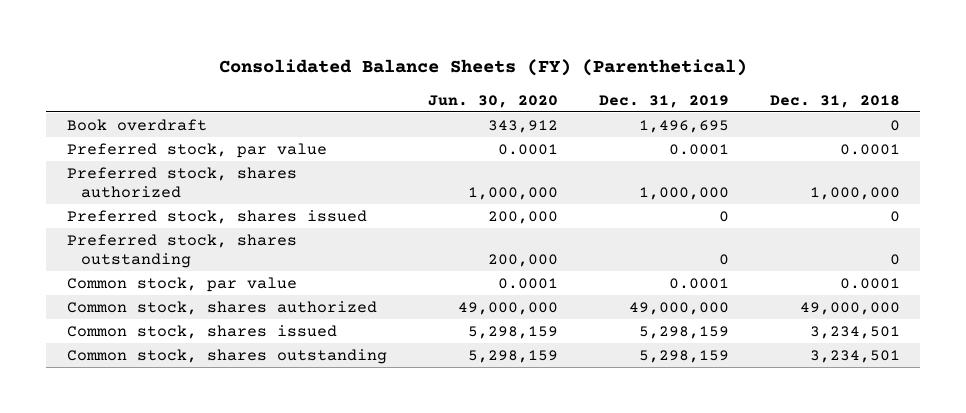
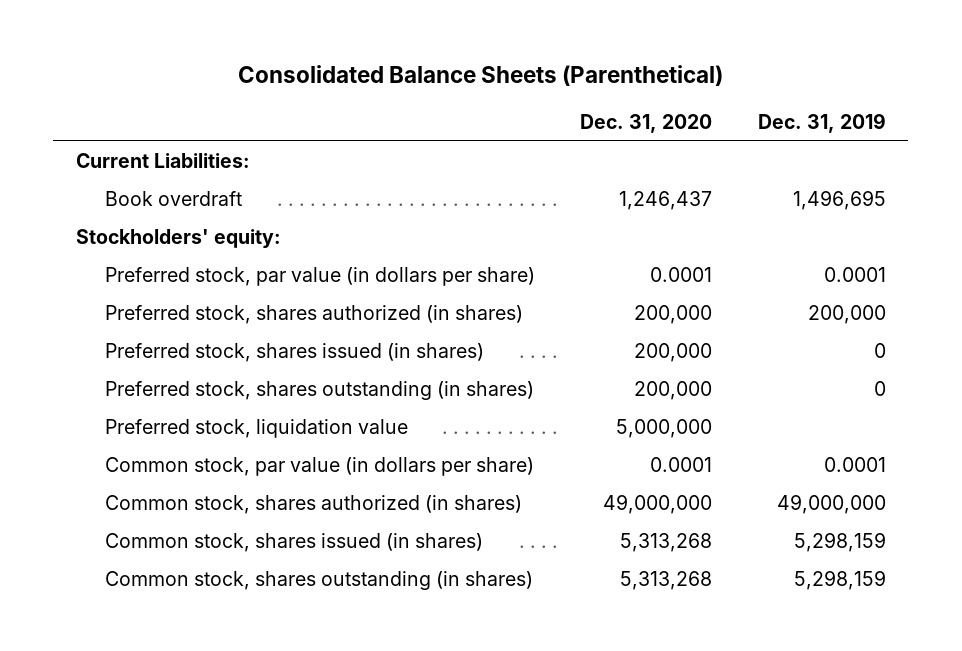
- Consolidated Balance Sheets (FY) (Parenthetical)
+ Consolidated Balance Sheets (Parenthetical)
- | Jun. 30, 2020 | Dec. 31, 2019 | Dec. 31, 2018
+ | Dec. 31, 2020 | Dec. 31, 2019
+ Current Liabilities:
- Preferred stock, par value | 0.0001 | 0.0001 | 0.0001
- Preferred stock, shares authorized | 1,000,000 | 1,000,000 | 1,000,000
- Preferred stock, shares issued | 200,000 | 0 | 0
- Preferred stock, shares outstanding | 200,000 | 0 | 0
- Common stock, par value | 0.0001 | 0.0001 | 0.0001
- Common stock, shares authorized | 49,000,000 | 49,000,000 | 49,000,000
- Common stock, shares issued | 5,298,159 | 5,298,159 | 3,234,501
- Common stock, shares outstanding | 5,298,159 | 5,298,159 | 3,234,501
+ Stockholders' equity:
+ Preferred stock, par value (in dollars per share) | 0.0001 | 0.0001
+ Preferred stock, shares authorized (in shares) | 200,000 | 200,000
+ Preferred stock, shares issued (in shares) | 200,000 | 0
+ Preferred stock, shares outstanding (in shares) | 200,000 | 0
+ Preferred stock, liquidation value | 5,000,000 |
+ Common stock, par value (in dollars per share) | 0.0001 | 0.0001
+ Common stock, shares authorized (in shares) | 49,000,000 | 49,000,000
+ Common stock, shares issued (in shares) | 5,313,268 | 5,298,159
+ Common stock, shares outstanding (in shares) | 5,313,268 | 5,298,159

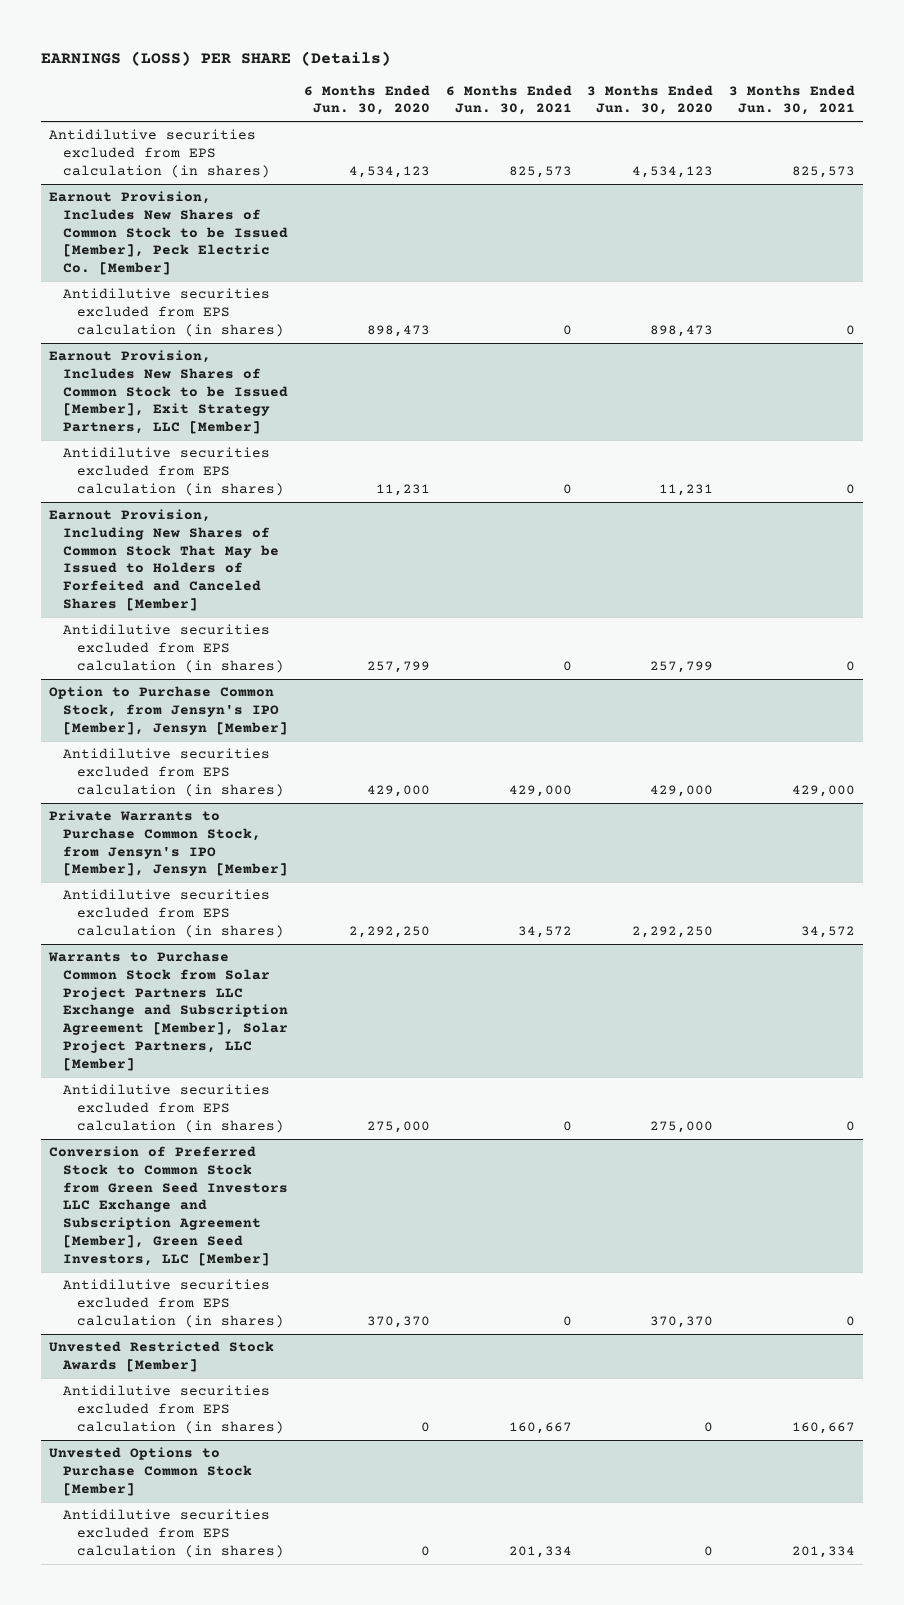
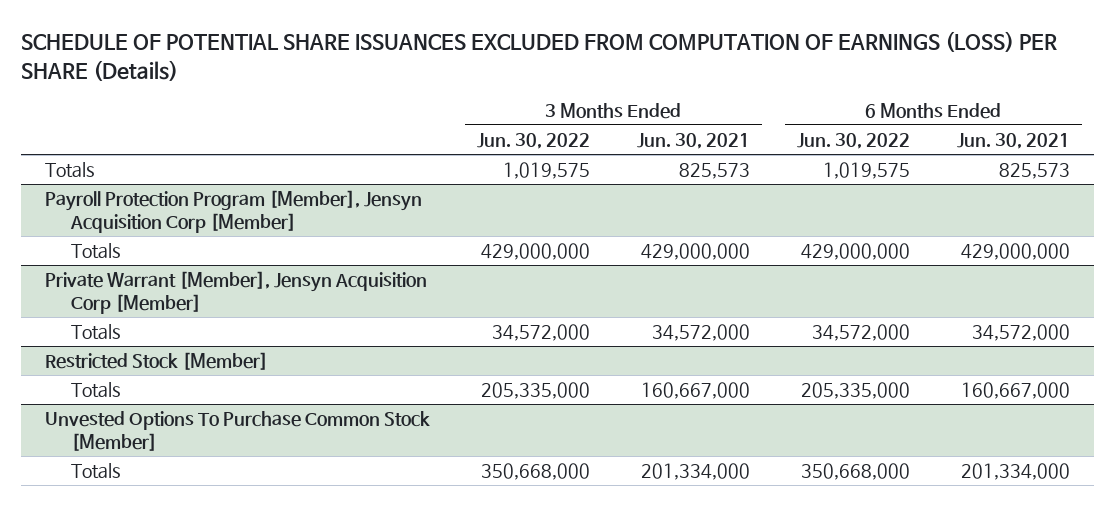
- EARNINGS (LOSS) PER SHARE (Details)
+ SCHEDULE OF POTENTIAL SHARE ISSUANCES EXCLUDED FROM COMPUTATION OF EARNINGS (LOSS) PER SHARE (Details)
- | 6 Months Ended Jun. 30, 2020 | 6 Months Ended Jun. 30, 2021 | 3 Months Ended Jun. 30, 2020 | 3 Months Ended Jun. 30, 2021
+ | 3 Months Ended Jun. 30, 2022 | 3 Months Ended Jun. 30, 2021 | 6 Months Ended Jun. 30, 2022 | 6 Months Ended Jun. 30, 2021
- Antidilutive securities excluded from EPS calculation (in shares) | 4,534,123 | 825,573 | 4,534,123 | 825,573
- Earnout Provision, Includes New Shares of Common Stock to be Issued [Member], Peck Electric Co. [Member]
- Antidilutive securities excluded from EPS calculation (in shares) | 898,473 | 0 | 898,473 | 0
- Earnout Provision, Includes New Shares of Common Stock to be Issued [Member], Exit Strategy Partners, LLC [Member]
- Antidilutive securities excluded from EPS calculation (in shares) | 11,231 | 0 | 11,231 | 0
- Earnout Provision, Including New Shares of Common Stock That May be Issued to Holders of Forfeited and Canceled Shares [Member]
- Antidilutive securities excluded from EPS calculation (in shares) | 257,799 | 0 | 257,799 | 0
- Option to Purchase Common Stock, from Jensyn's IPO [Member], Jensyn [Member]
- Antidilutive securities excluded from EPS calculation (in shares) | 429,000 | 429,000 | 429,000 | 429,000
- Private Warrants to Purchase Common Stock, from Jensyn's IPO [Member], Jensyn [Member]
- Antidilutive securities excluded from EPS calculation (in shares) | 2,292,250 | 34,572 | 2,292,250 | 34,572
- Warrants to Purchase Common Stock from Solar Project Partners LLC Exchange and Subscription Agreement [Member], Solar Project Partners, LLC [Member]
- Antidilutive securities excluded from EPS calculation (in shares) | 275,000 | 0 | 275,000 | 0
- Conversion of Preferred Stock to Common Stock from Green Seed Investors LLC Exchange and Subscription Agreement [Member], Green Seed Investors, LLC [Member]
- Antidilutive securities excluded from EPS calculation (in shares) | 370,370 | 0 | 370,370 | 0
- Unvested Restricted Stock Awards [Member]
- Antidilutive securities excluded from EPS calculation (in shares) | 0 | 160,667 | 0 | 160,667
- Unvested Options to Purchase Common Stock [Member]
- Antidilutive securities excluded from EPS calculation (in shares) | 0 | 201,334 | 0 | 201,334
+ Totals | 1,019,575 | 825,573 | 1,019,575 | 825,573
+ Payroll Protection Program [Member], Jensyn Acquisition Corp [Member]
+ Totals | 429,000,000 | 429,000,000 | 429,000,000 | 429,000,000
+ Private Warrant [Member], Jensyn Acquisition Corp [Member]
+ Totals | 34,572,000 | 34,572,000 | 34,572,000 | 34,572,000
+ Restricted Stock [Member]
+ Totals | 205,335,000 | 160,667,000 | 205,335,000 | 160,667,000
+ Unvested Options To Purchase Common Stock [Member]
+ Totals | 350,668,000 | 201,334,000 | 350,668,000 | 201,334,000

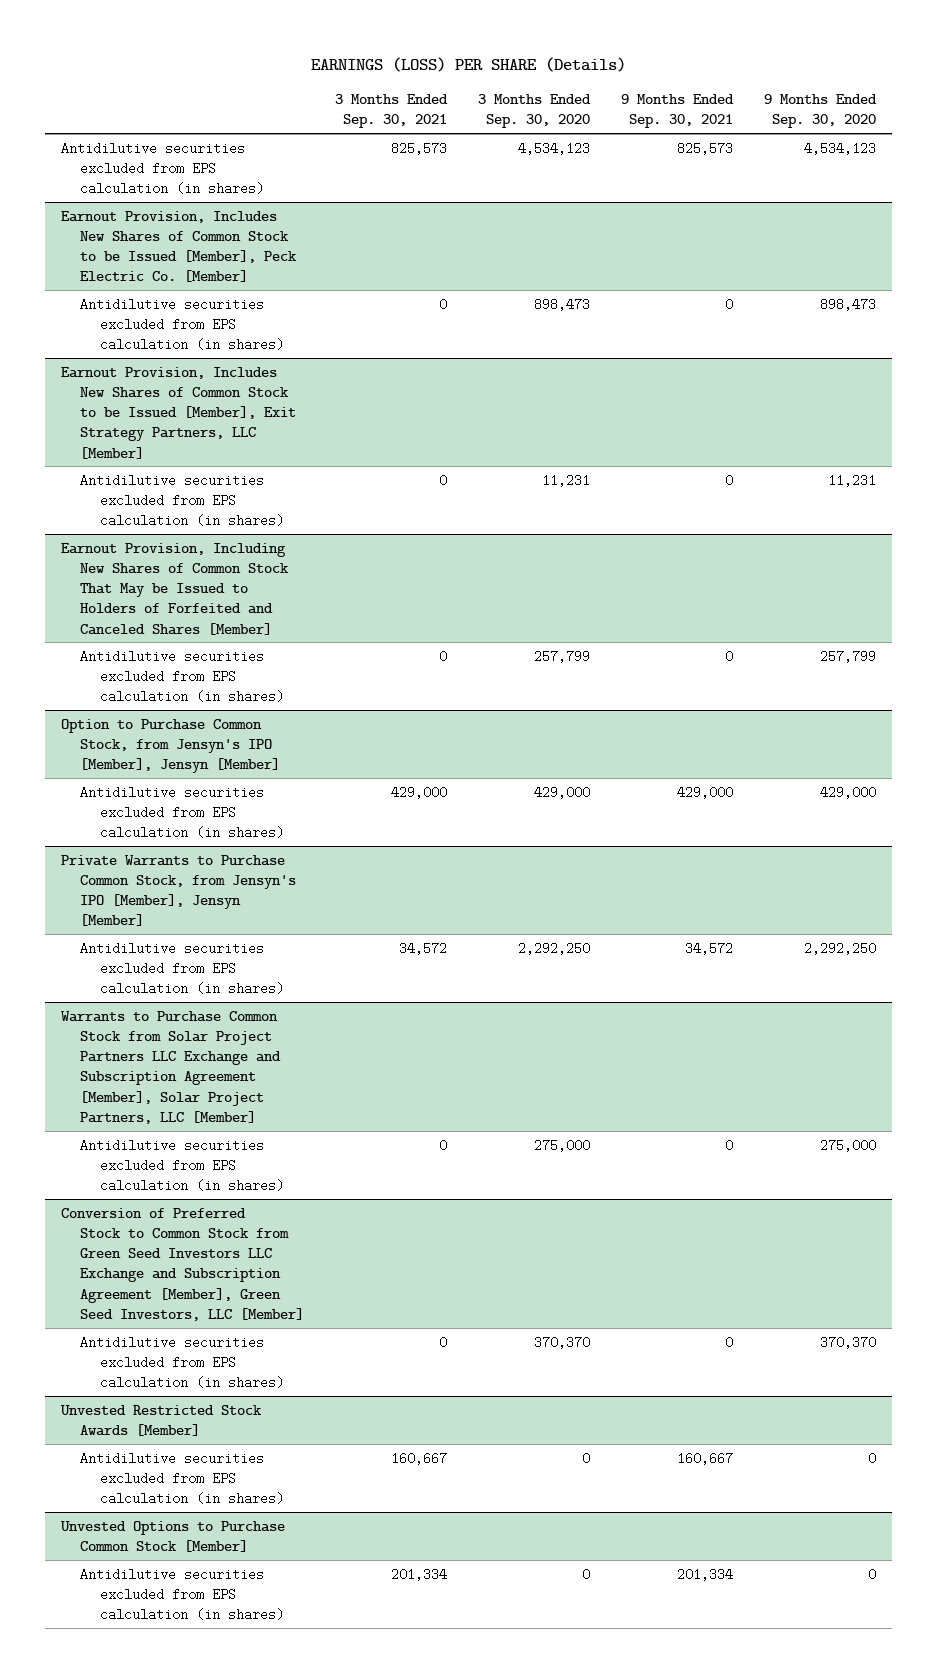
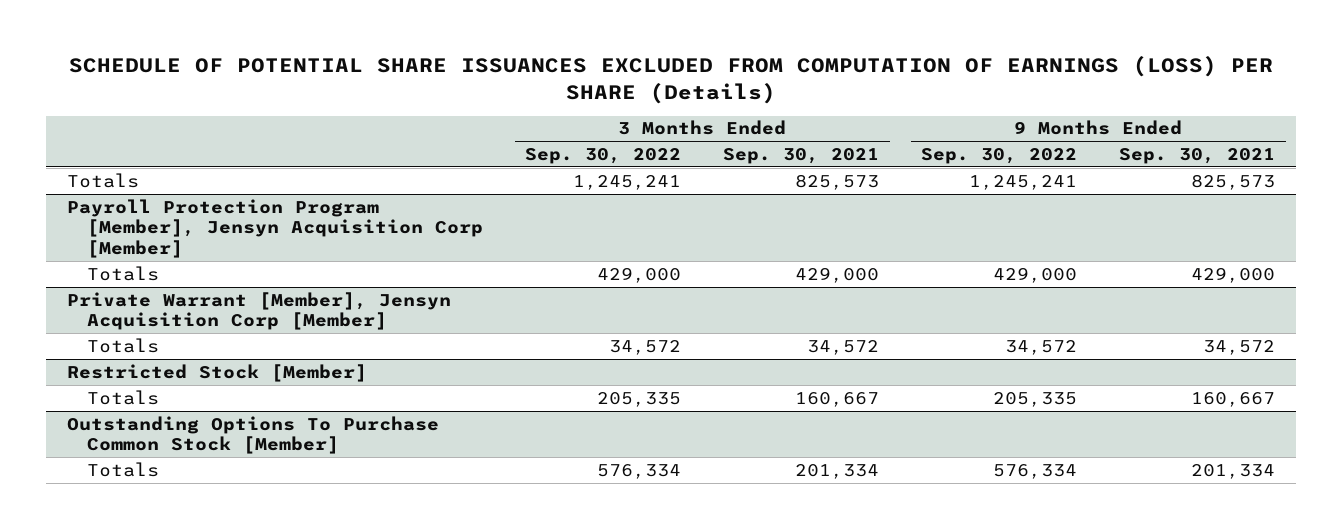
- EARNINGS (LOSS) PER SHARE (Details)
+ SCHEDULE OF POTENTIAL SHARE ISSUANCES EXCLUDED FROM COMPUTATION OF EARNINGS (LOSS) PER SHARE (Details)
- | 3 Months Ended Sep. 30, 2021 | 3 Months Ended Sep. 30, 2020 | 9 Months Ended Sep. 30, 2021 | 9 Months Ended Sep. 30, 2020
+ | 3 Months Ended Sep. 30, 2022 | 3 Months Ended Sep. 30, 2021 | 9 Months Ended Sep. 30, 2022 | 9 Months Ended Sep. 30, 2021
- Antidilutive securities excluded from EPS calculation (in shares) | 825,573 | 4,534,123 | 825,573 | 4,534,123
- Earnout Provision, Includes New Shares of Common Stock to be Issued [Member], Peck Electric Co. [Member]
- Antidilutive securities excluded from EPS calculation (in shares) | 0 | 898,473 | 0 | 898,473
- Earnout Provision, Includes New Shares of Common Stock to be Issued [Member], Exit Strategy Partners, LLC [Member]
- Antidilutive securities excluded from EPS calculation (in shares) | 0 | 11,231 | 0 | 11,231
- Earnout Provision, Including New Shares of Common Stock That May be Issued to Holders of Forfeited and Canceled Shares [Member]
- Antidilutive securities excluded from EPS calculation (in shares) | 0 | 257,799 | 0 | 257,799
- Option to Purchase Common Stock, from Jensyn's IPO [Member], Jensyn [Member]
- Antidilutive securities excluded from EPS calculation (in shares) | 429,000 | 429,000 | 429,000 | 429,000
- Private Warrants to Purchase Common Stock, from Jensyn's IPO [Member], Jensyn [Member]
- Antidilutive securities excluded from EPS calculation (in shares) | 34,572 | 2,292,250 | 34,572 | 2,292,250
- Warrants to Purchase Common Stock from Solar Project Partners LLC Exchange and Subscription Agreement [Member], Solar Project Partners, LLC [Member]
- Antidilutive securities excluded from EPS calculation (in shares) | 0 | 275,000 | 0 | 275,000
- Conversion of Preferred Stock to Common Stock from Green Seed Investors LLC Exchange and Subscription Agreement [Member], Green Seed Investors, LLC [Member]
- Antidilutive securities excluded from EPS calculation (in shares) | 0 | 370,370 | 0 | 370,370
- Unvested Restricted Stock Awards [Member]
- Antidilutive securities excluded from EPS calculation (in shares) | 160,667 | 0 | 160,667 | 0
- Unvested Options to Purchase Common Stock [Member]
- Antidilutive securities excluded from EPS calculation (in shares) | 201,334 | 0 | 201,334 | 0
+ Totals | 1,245,241 | 825,573 | 1,245,241 | 825,573
+ Payroll Protection Program [Member], Jensyn Acquisition Corp [Member]
+ Totals | 429,000 | 429,000 | 429,000 | 429,000
+ Private Warrant [Member], Jensyn Acquisition Corp [Member]
+ Totals | 34,572 | 34,572 | 34,572 | 34,572
+ Restricted Stock [Member]
+ Totals | 205,335 | 160,667 | 205,335 | 160,667
+ Outstanding Options To Purchase Common Stock [Member]
+ Totals | 576,334 | 201,334 | 576,334 | 201,334

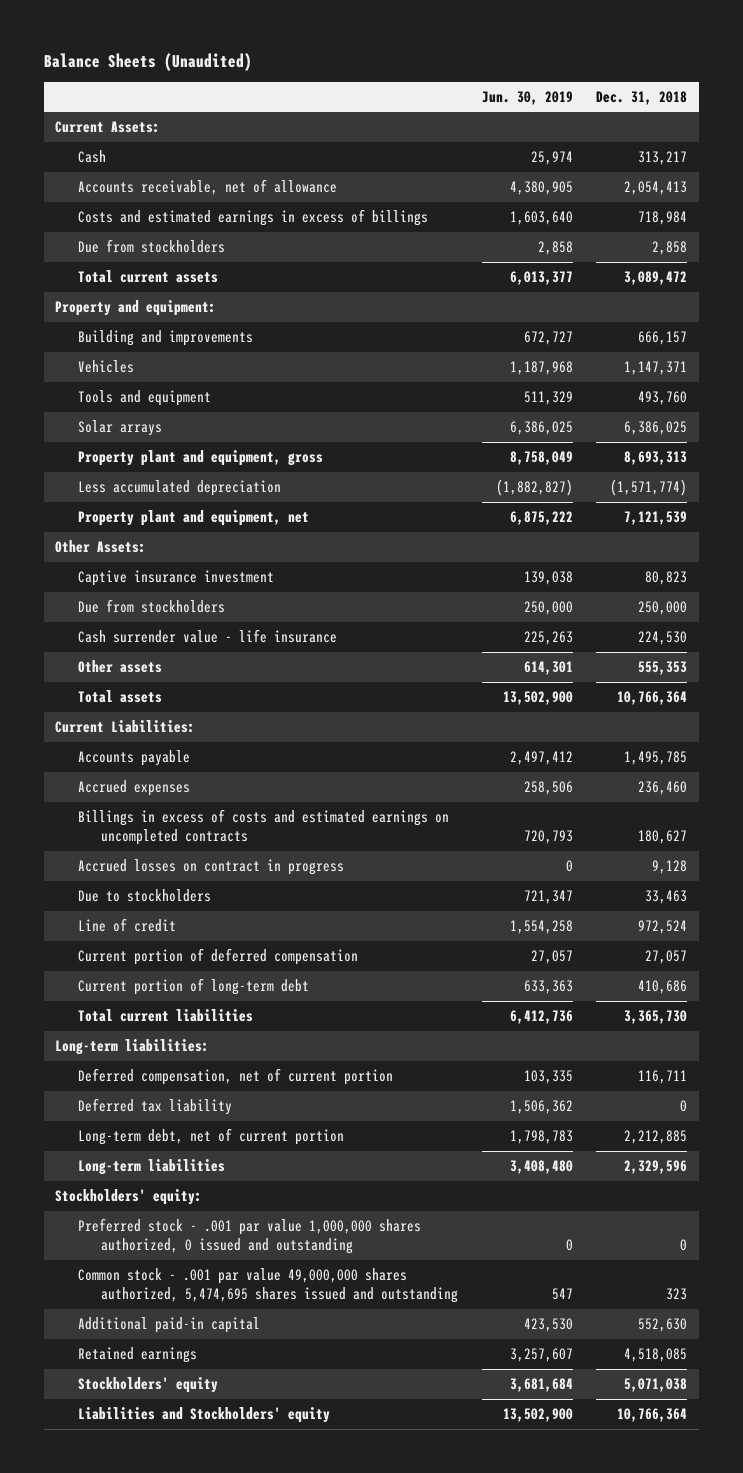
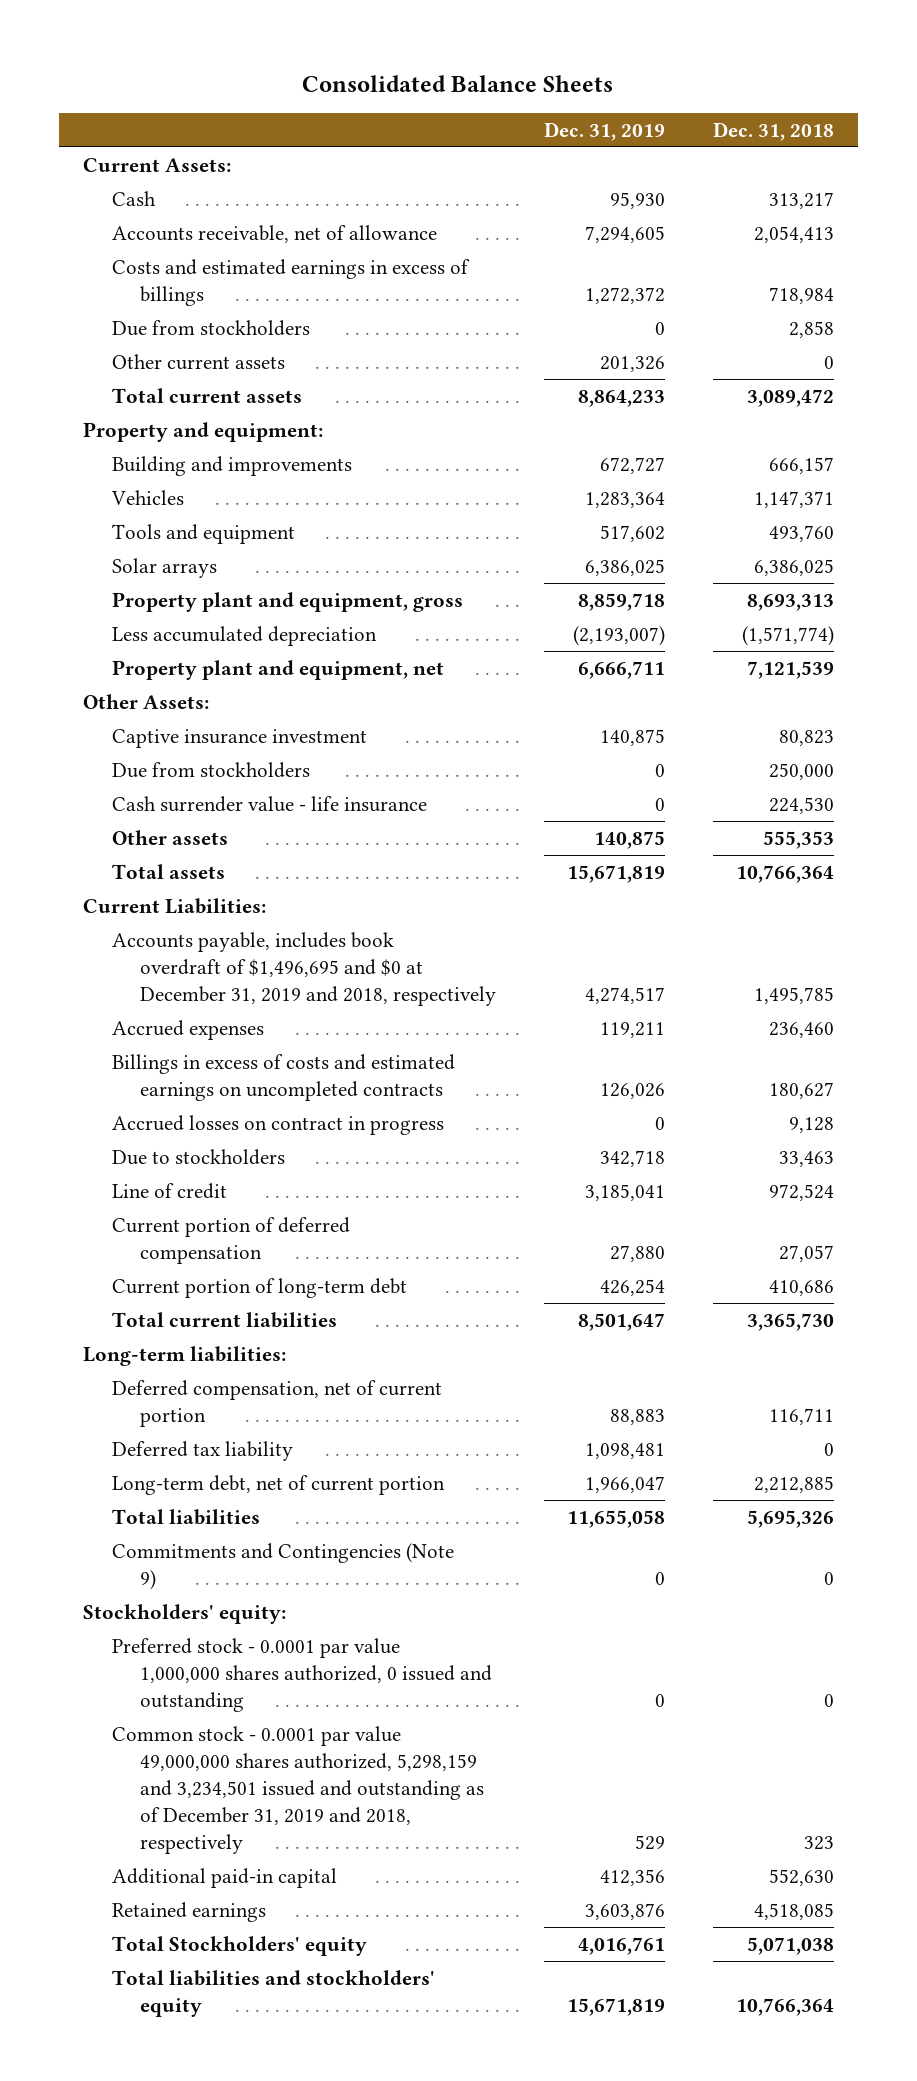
- Balance Sheets (Unaudited)
+ Consolidated Balance Sheets
- | Jun. 30, 2019 | Dec. 31, 2018
+ | Dec. 31, 2019 | Dec. 31, 2018
+ Other current assets | 201,326 | 0
- Accounts payable | 2,497,412 | 1,495,785
+ Accounts payable, includes book overdraft of $1,496,695 and $0 at December 31, 2019 and 2018, respectively | 4,274,517 | 1,495,785
- Long-term liabilities | 3,408,480 | 2,329,596
+ Total liabilities | 11,655,058 | 5,695,326
+ Commitments and Contingencies (Note 9) | 0 | 0
- Preferred stock - .001 par value 1,000,000 shares authorized, 0 issued and outstanding | 0 | 0
- Common stock - .001 par value 49,000,000 shares authorized, 5,474,695 shares issued and outstanding | 547 | 323
+ Preferred stock - 0.0001 par value 1,000,000 shares authorized, 0 issued and outstanding | 0 | 0
+ Common stock - 0.0001 par value 49,000,000 shares authorized, 5,298,159 and 3,234,501 issued and outstanding as of December 31, 2019 and 2018, respectively | 529 | 323
- Stockholders' equity | 3,681,684 | 5,071,038
- Liabilities and Stockholders' equity | 13,502,900 | 10,766,364
+ Total Stockholders' equity | 4,016,761 | 5,071,038
+ Total liabilities and stockholders' equity | 15,671,819 | 10,766,364

